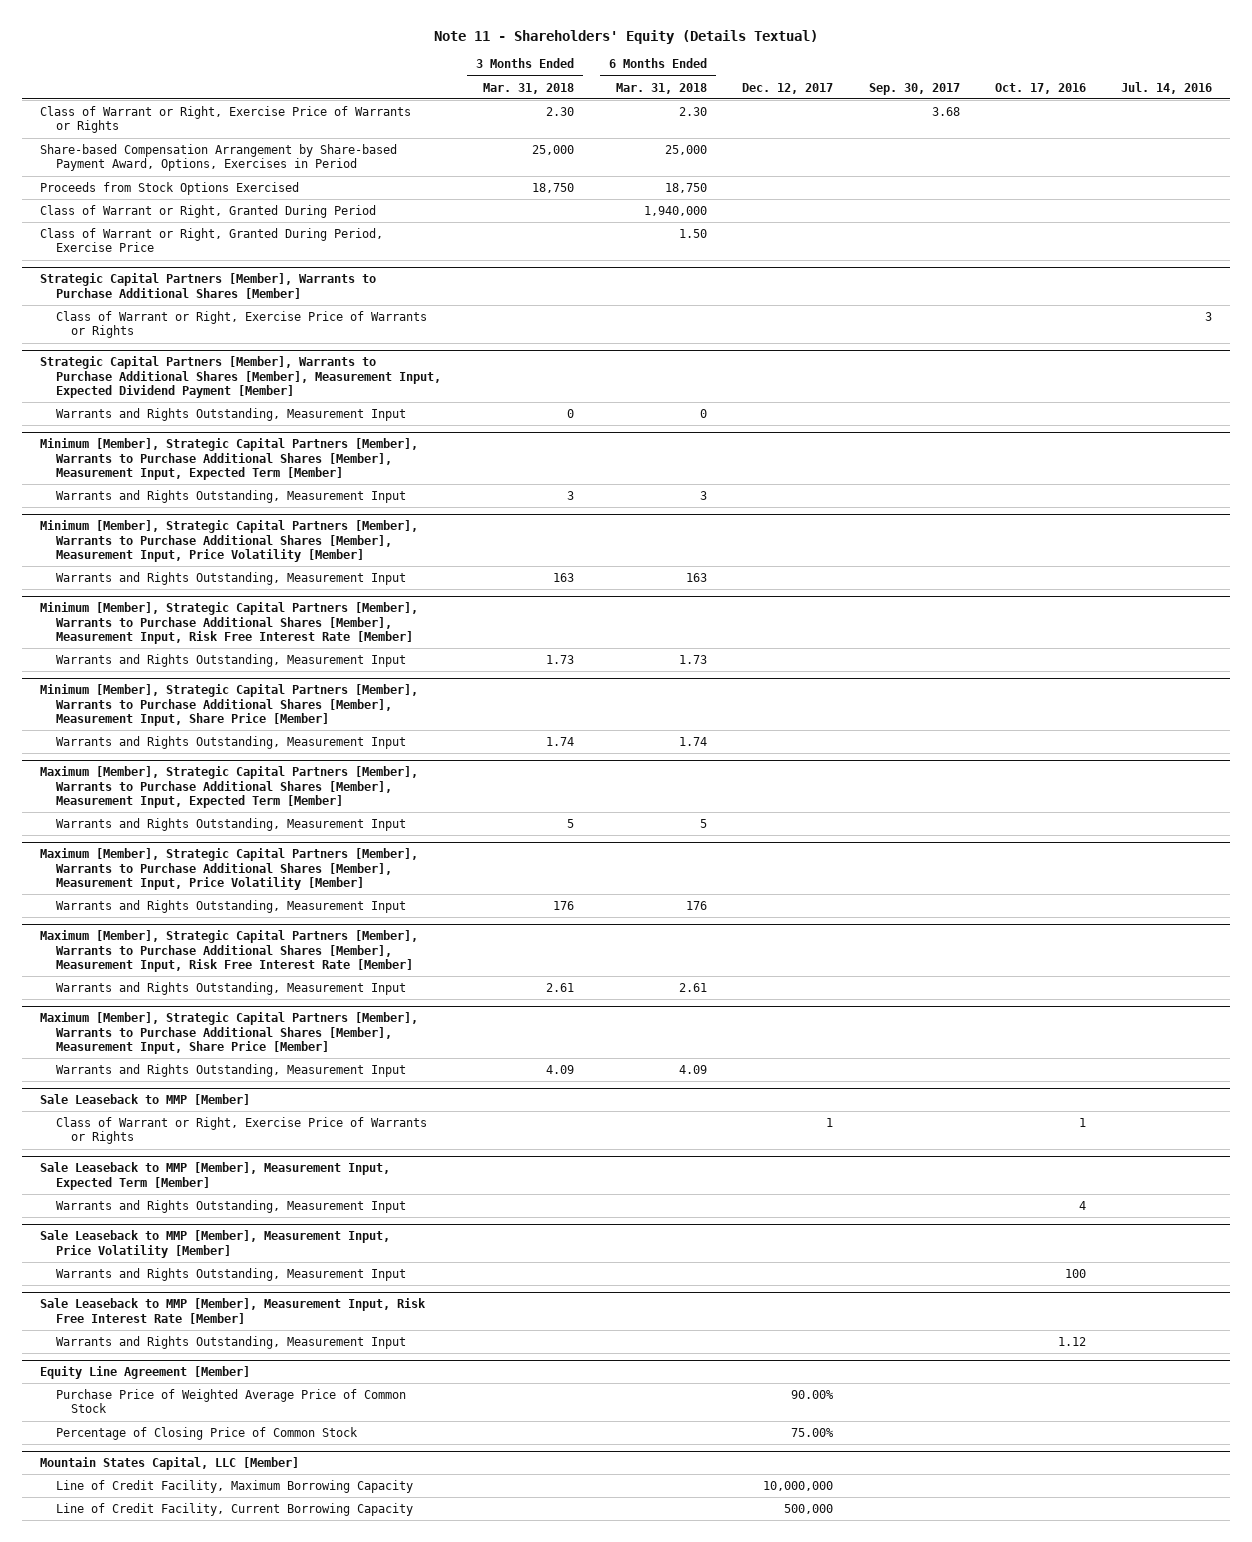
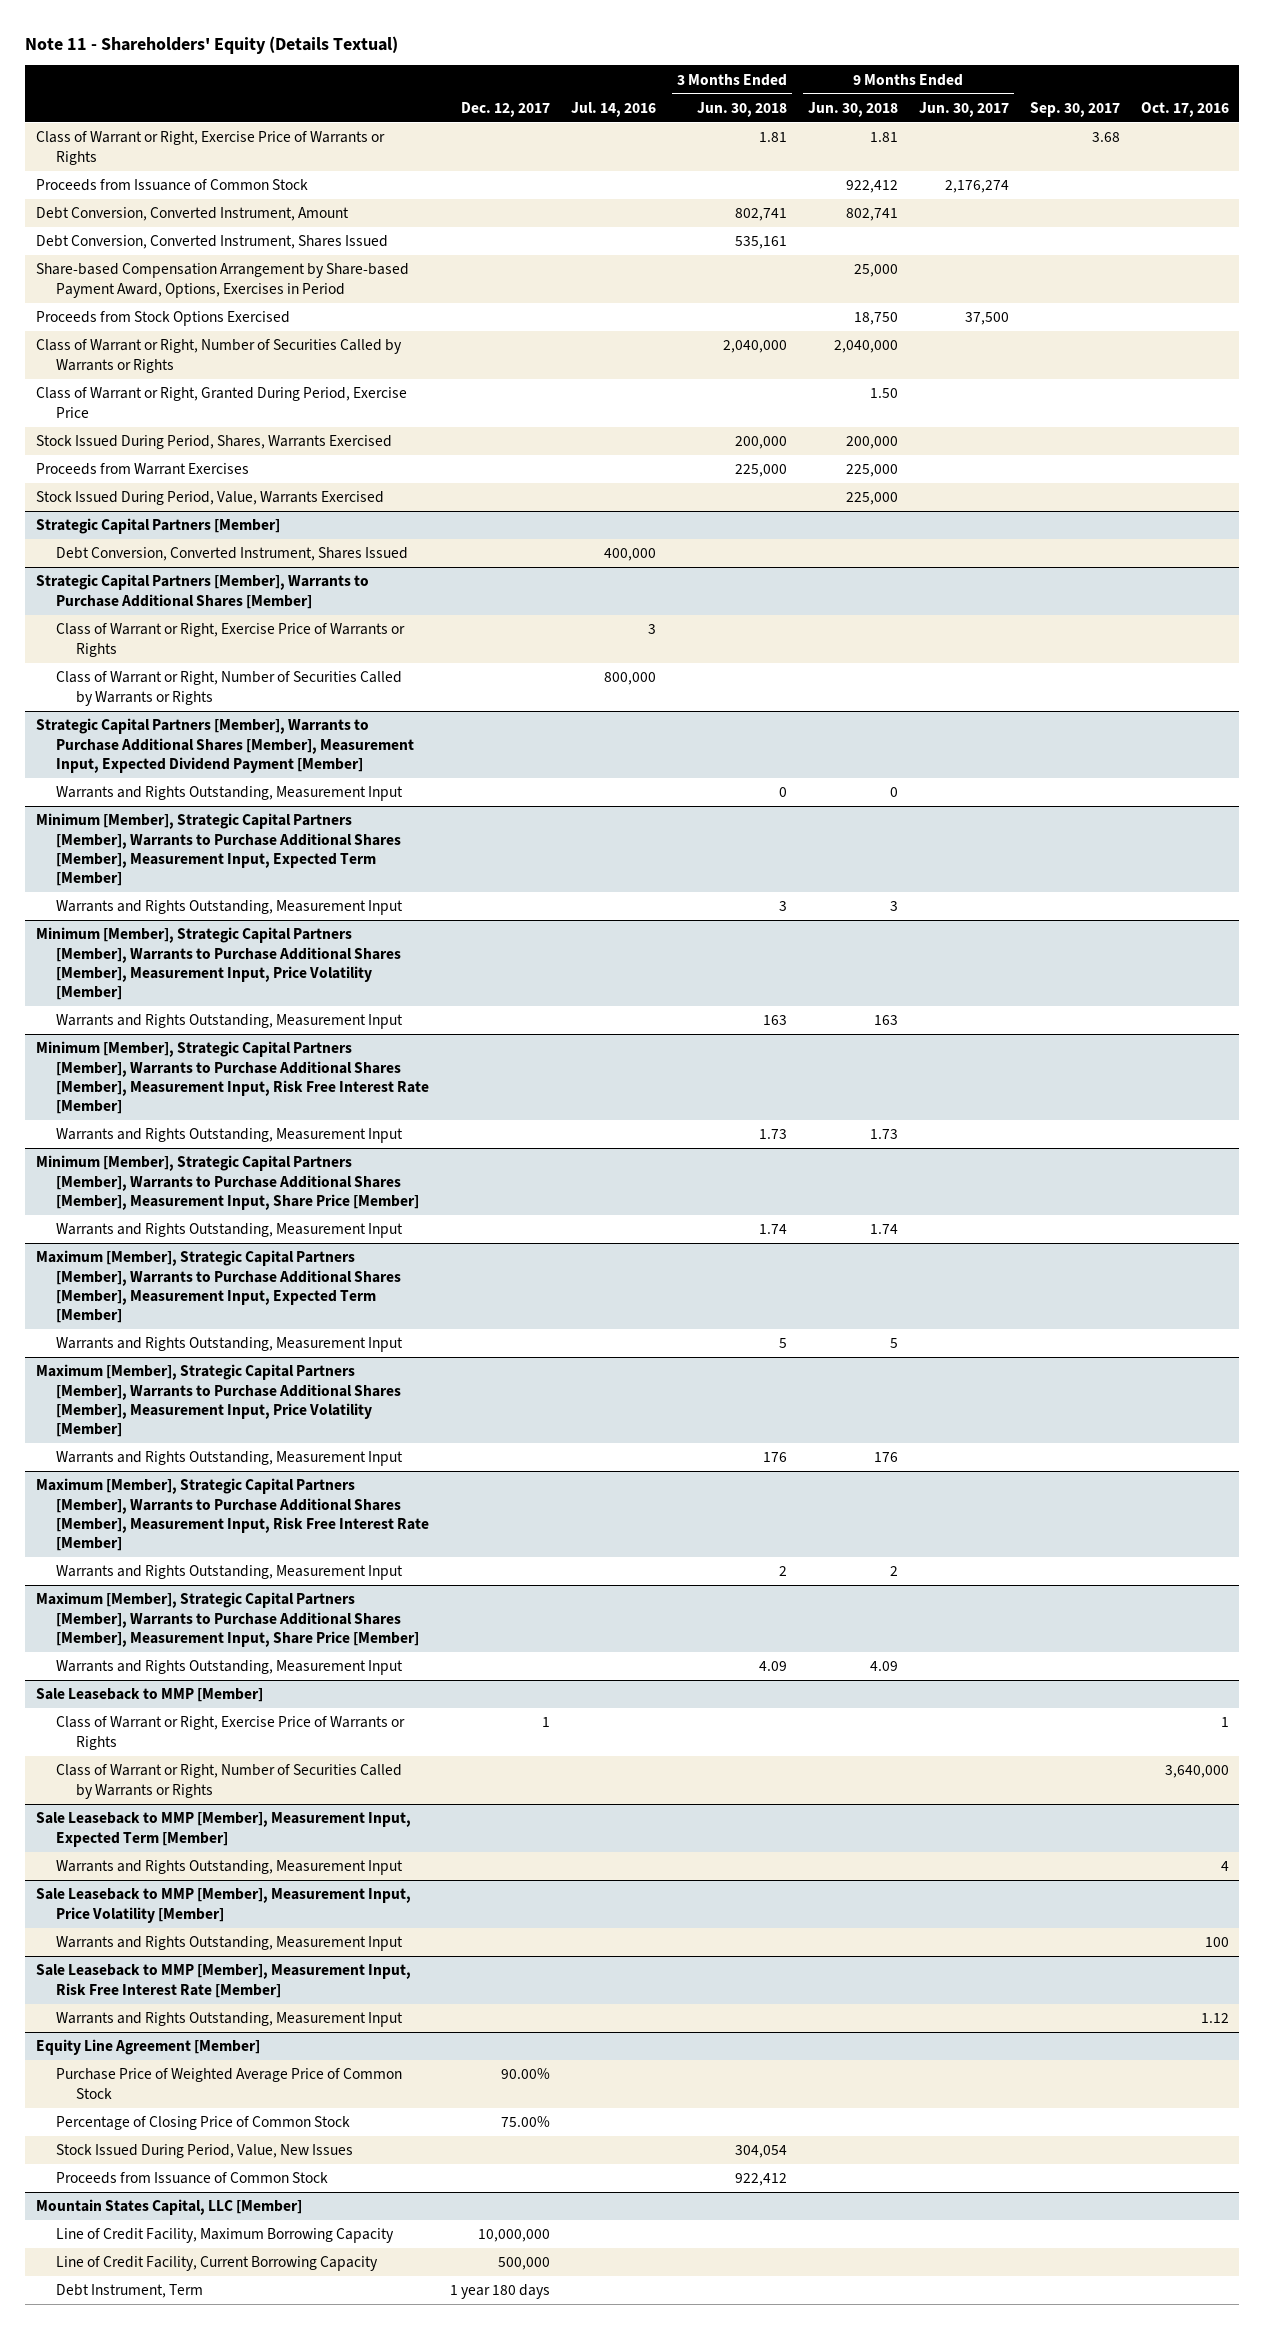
- | 3 Months Ended Mar. 31, 2018 | 6 Months Ended Mar. 31, 2018 | Dec. 12, 2017 | Sep. 30, 2017 | Oct. 17, 2016 | Jul. 14, 2016
+ | Dec. 12, 2017 | Jul. 14, 2016 | 3 Months Ended Jun. 30, 2018 | 9 Months Ended Jun. 30, 2018 | 9 Months Ended Jun. 30, 2017 | Sep. 30, 2017 | Oct. 17, 2016
+ Proceeds from Issuance of Common Stock | | | | 922,412 | 2,176,274 | |
+ Debt Conversion, Converted Instrument, Amount | | | 802,741 | 802,741 | | |
+ Debt Conversion, Converted Instrument, Shares Issued | | | 535,161 | | | |
- Class of Warrant or Right, Granted During Period | | 1,940,000 | | | |
+ Class of Warrant or Right, Number of Securities Called by Warrants or Rights | | | 2,040,000 | 2,040,000 | | |
+ Stock Issued During Period, Shares, Warrants Exercised | | | 200,000 | 200,000 | | |
+ Proceeds from Warrant Exercises | | | 225,000 | 225,000 | | |
+ Stock Issued During Period, Value, Warrants Exercised | | | | 225,000 | | |
+ Strategic Capital Partners [Member]
+ Debt Conversion, Converted Instrument, Shares Issued | | 400,000 | | | | |
@ Strategic Capital Partners [Member], Warrants to Purchase Additional Shares [Member]
+ Class of Warrant or Right, Number of Securities Called by Warrants or Rights | | 800,000 | | | | |
@ Sale Leaseback to MMP [Member]
+ Class of Warrant or Right, Number of Securities Called by Warrants or Rights | | | | | | | 3,640,000
@ Equity Line Agreement [Member]
+ Stock Issued During Period, Value, New Issues | | | 304,054 | | | |
+ Proceeds from Issuance of Common Stock | | | 922,412 | | | |
@ Mountain States Capital, LLC [Member]
+ Debt Instrument, Term | 1 year 180 days | | | | | |

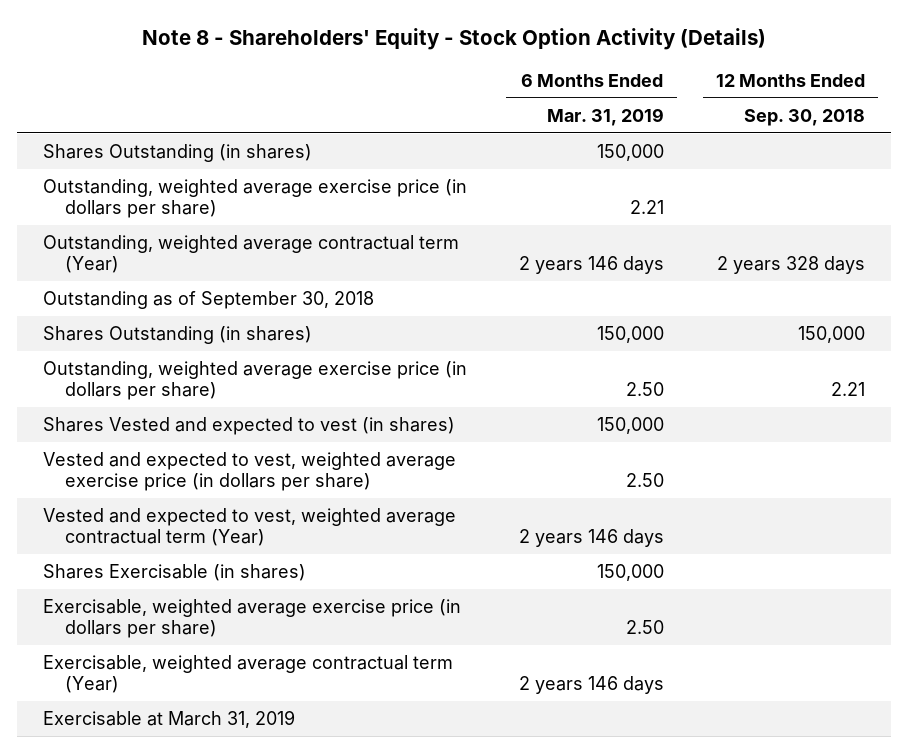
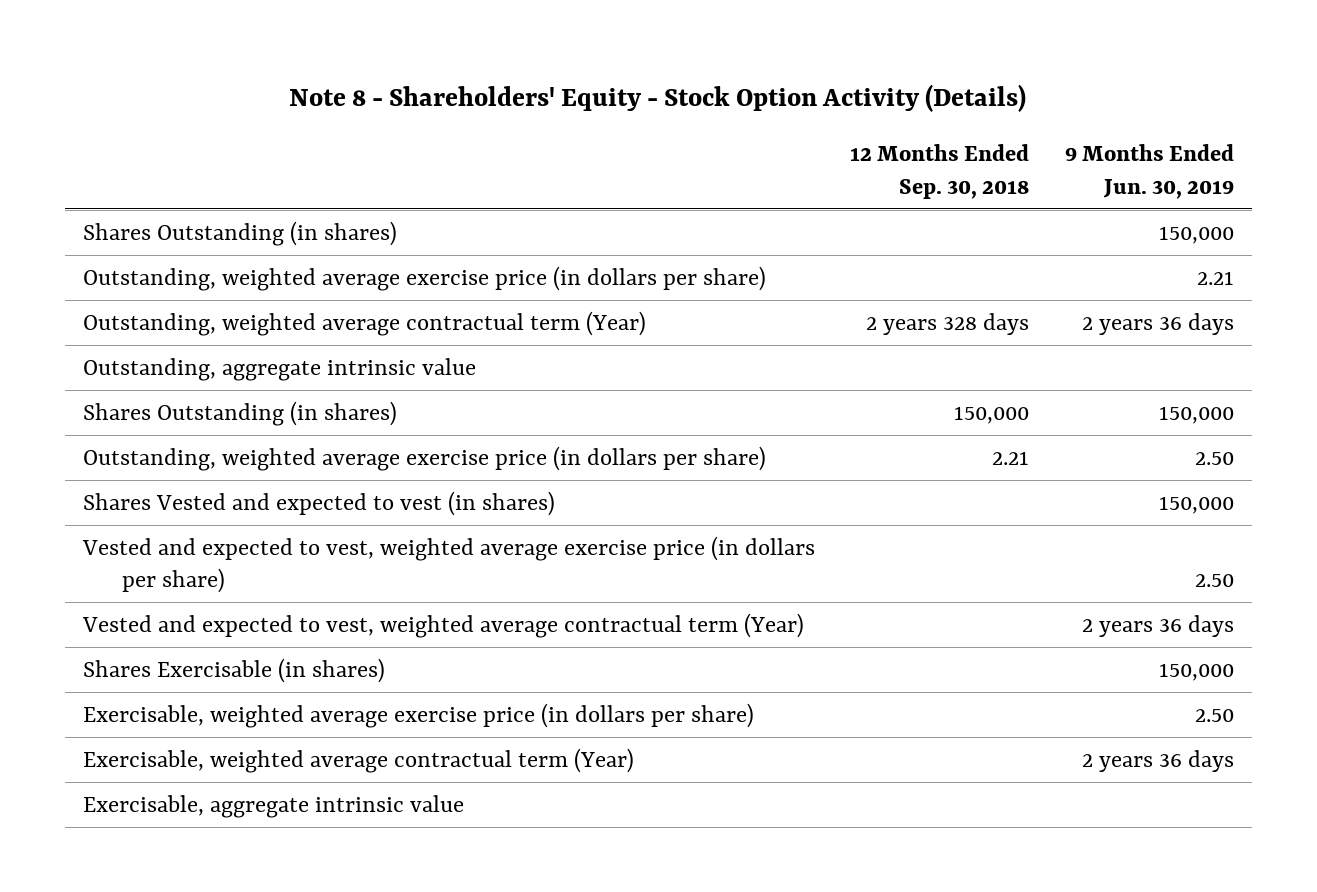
- | 6 Months Ended Mar. 31, 2019 | 12 Months Ended Sep. 30, 2018
+ | 12 Months Ended Sep. 30, 2018 | 9 Months Ended Jun. 30, 2019
- Outstanding as of September 30, 2018
+ Outstanding, aggregate intrinsic value
- Exercisable at March 31, 2019
+ Exercisable, aggregate intrinsic value

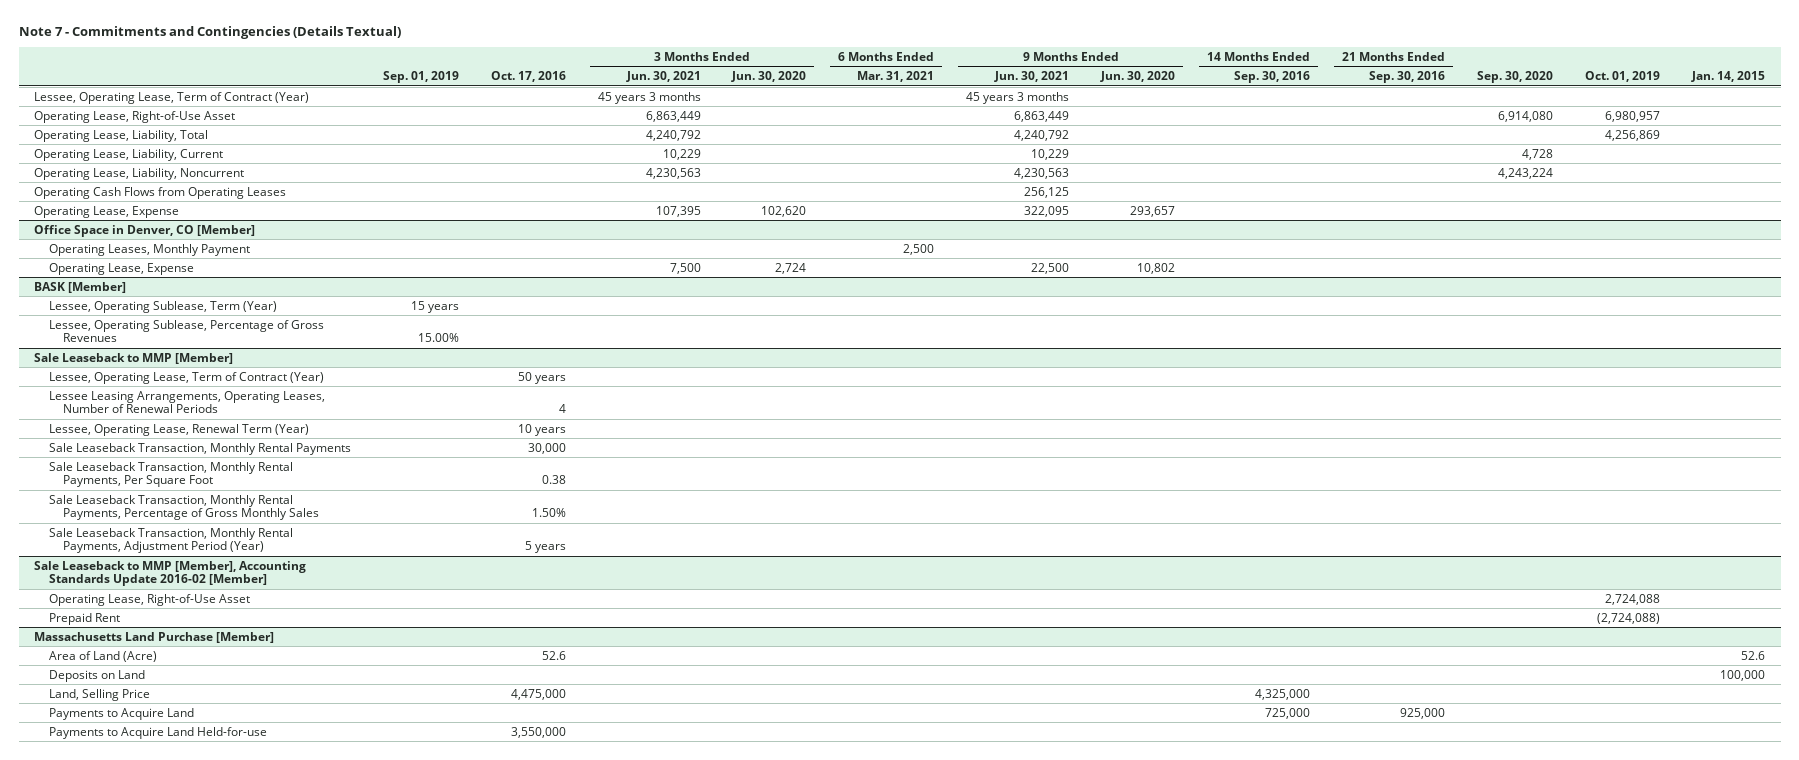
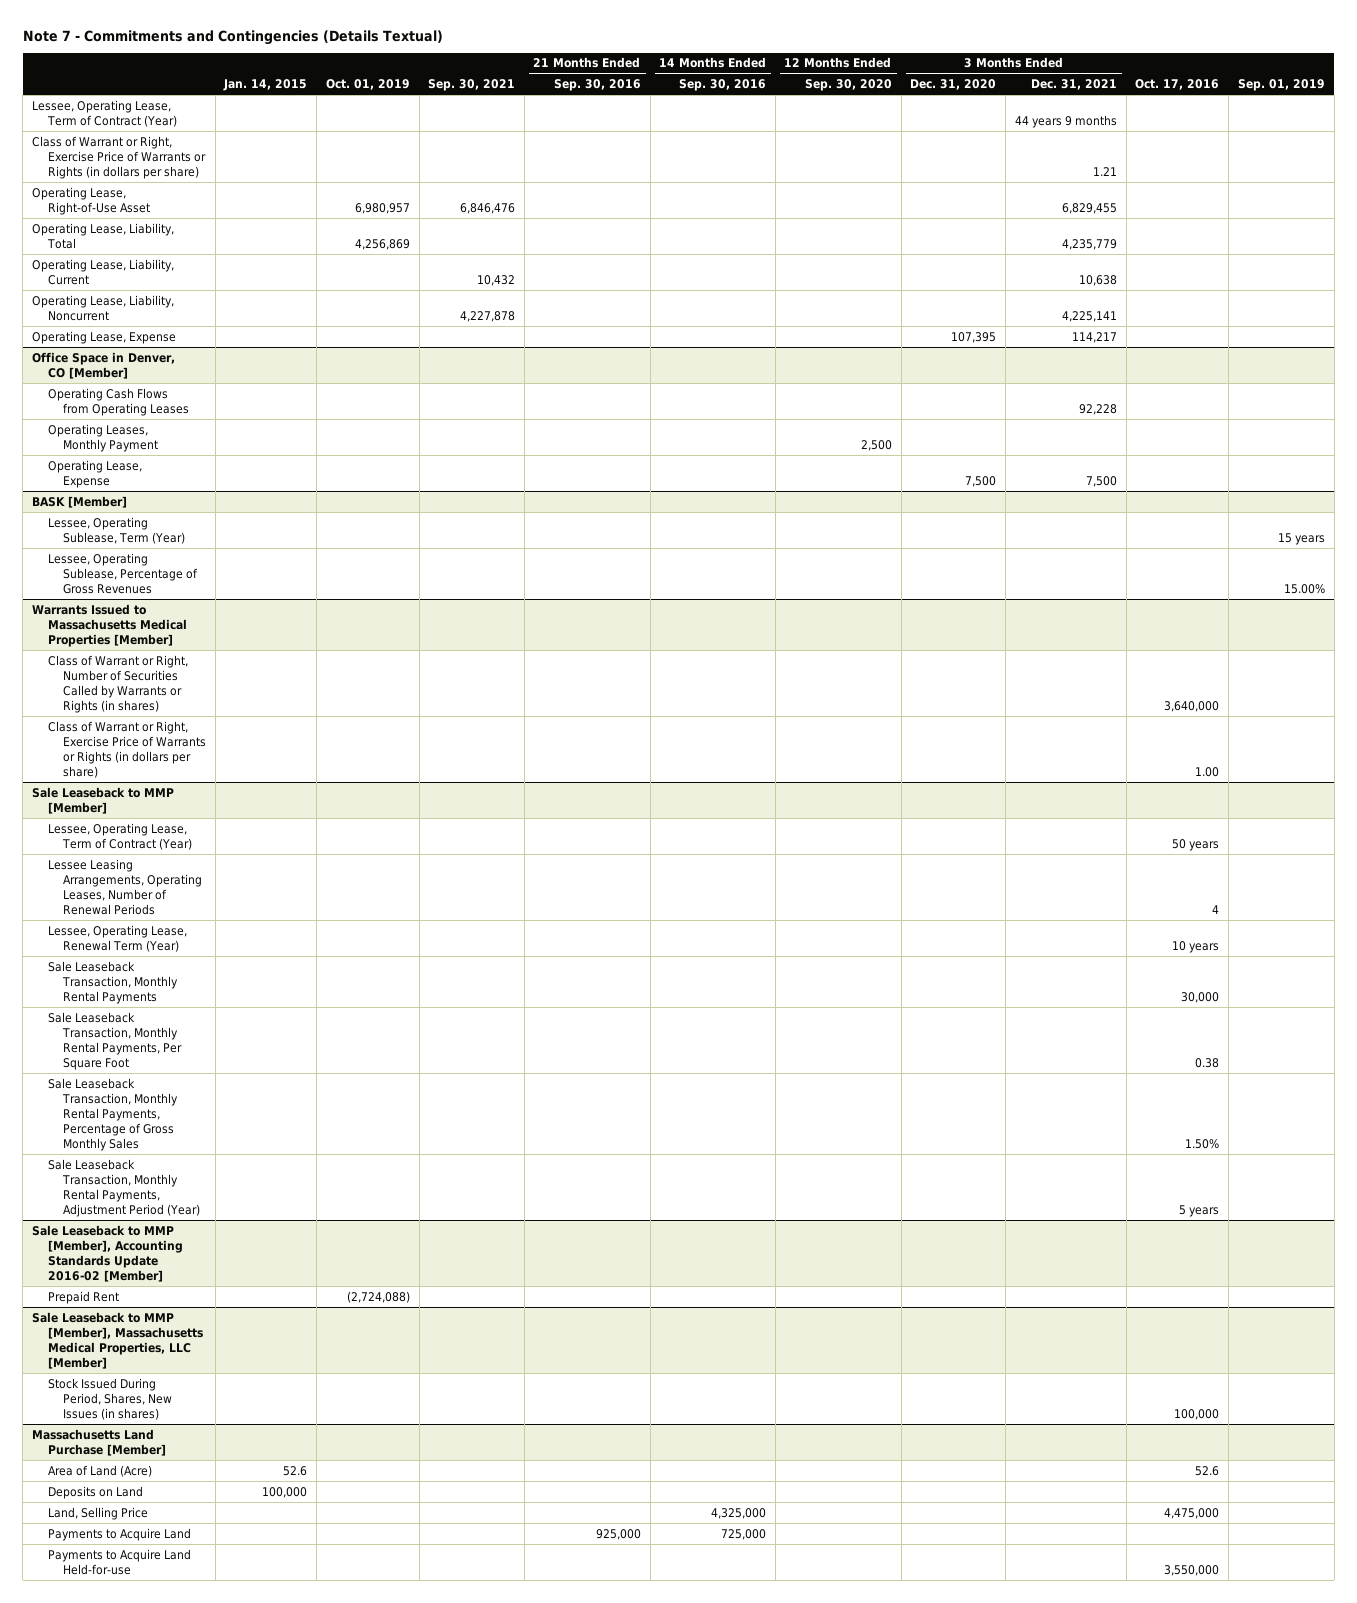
- | Sep. 01, 2019 | Oct. 17, 2016 | 3 Months Ended Jun. 30, 2021 | 3 Months Ended Jun. 30, 2020 | 6 Months Ended Mar. 31, 2021 | 9 Months Ended Jun. 30, 2021 | 9 Months Ended Jun. 30, 2020 | 14 Months Ended Sep. 30, 2016 | 21 Months Ended Sep. 30, 2016 | Sep. 30, 2020 | Oct. 01, 2019 | Jan. 14, 2015
+ | Jan. 14, 2015 | Oct. 01, 2019 | Sep. 30, 2021 | 21 Months Ended Sep. 30, 2016 | 14 Months Ended Sep. 30, 2016 | 12 Months Ended Sep. 30, 2020 | 3 Months Ended Dec. 31, 2020 | 3 Months Ended Dec. 31, 2021 | Oct. 17, 2016 | Sep. 01, 2019
+ Class of Warrant or Right, Exercise Price of Warrants or Rights (in dollars per share) | | | | | | | | 1.21 | |
- Operating Cash Flows from Operating Leases | | | | | | 256,125 | | | | | |
@ Office Space in Denver, CO [Member]
+ Operating Cash Flows from Operating Leases | | | | | | | | 92,228 | |
+ Warrants Issued to Massachusetts Medical Properties [Member]
+ Class of Warrant or Right, Number of Securities Called by Warrants or Rights (in shares) | | | | | | | | | 3,640,000 |
+ Class of Warrant or Right, Exercise Price of Warrants or Rights (in dollars per share) | | | | | | | | | 1.00 |
@ Sale Leaseback to MMP [Member], Accounting Standards Update 2016-02 [Member]
- Operating Lease, Right-of-Use Asset | | | | | | | | | | | 2,724,088 |
+ Sale Leaseback to MMP [Member], Massachusetts Medical Properties, LLC [Member]
+ Stock Issued During Period, Shares, New Issues (in shares) | | | | | | | | | 100,000 |

